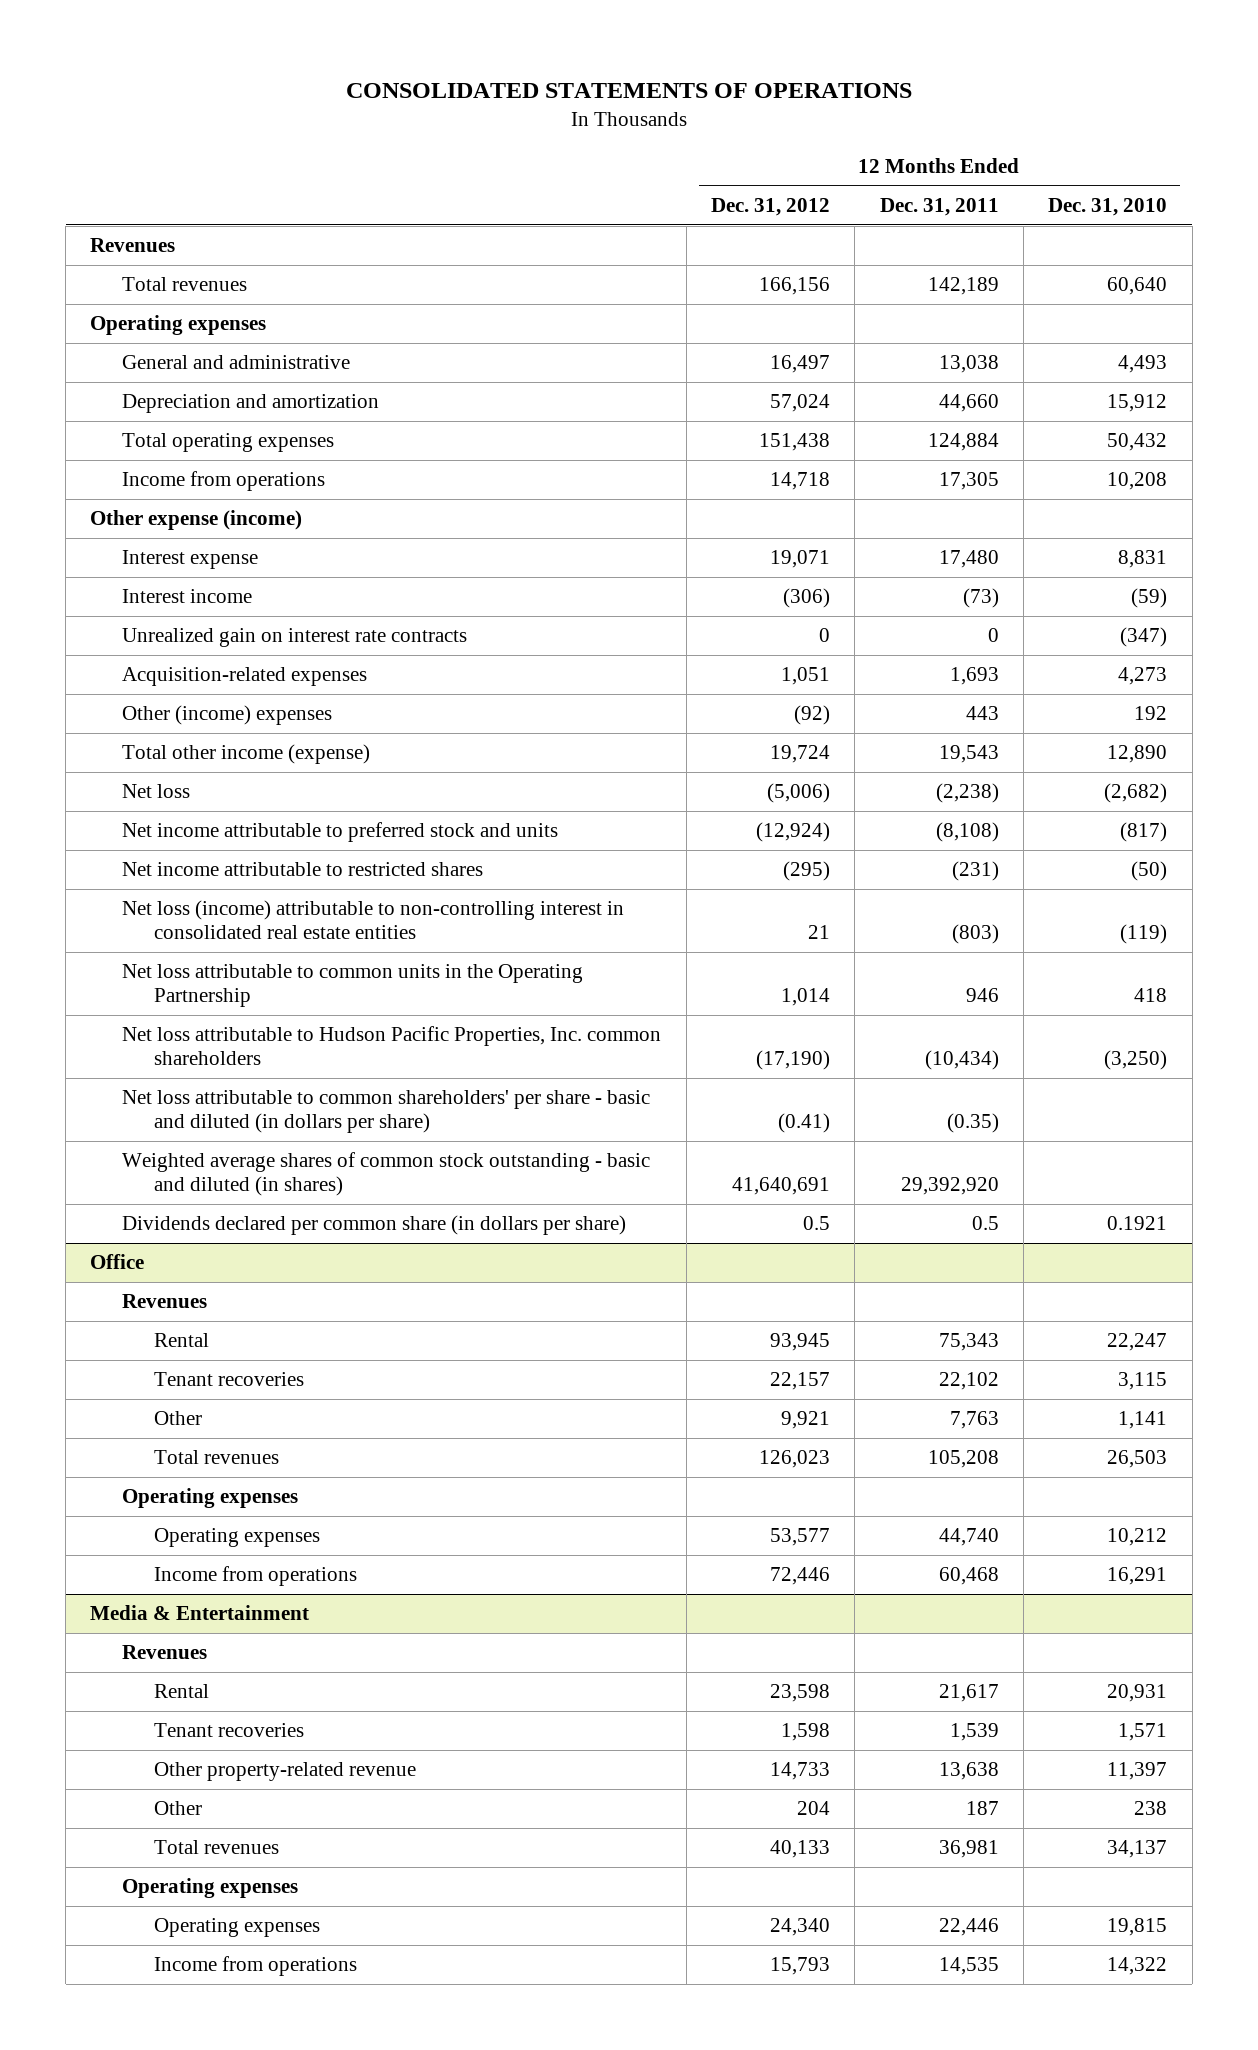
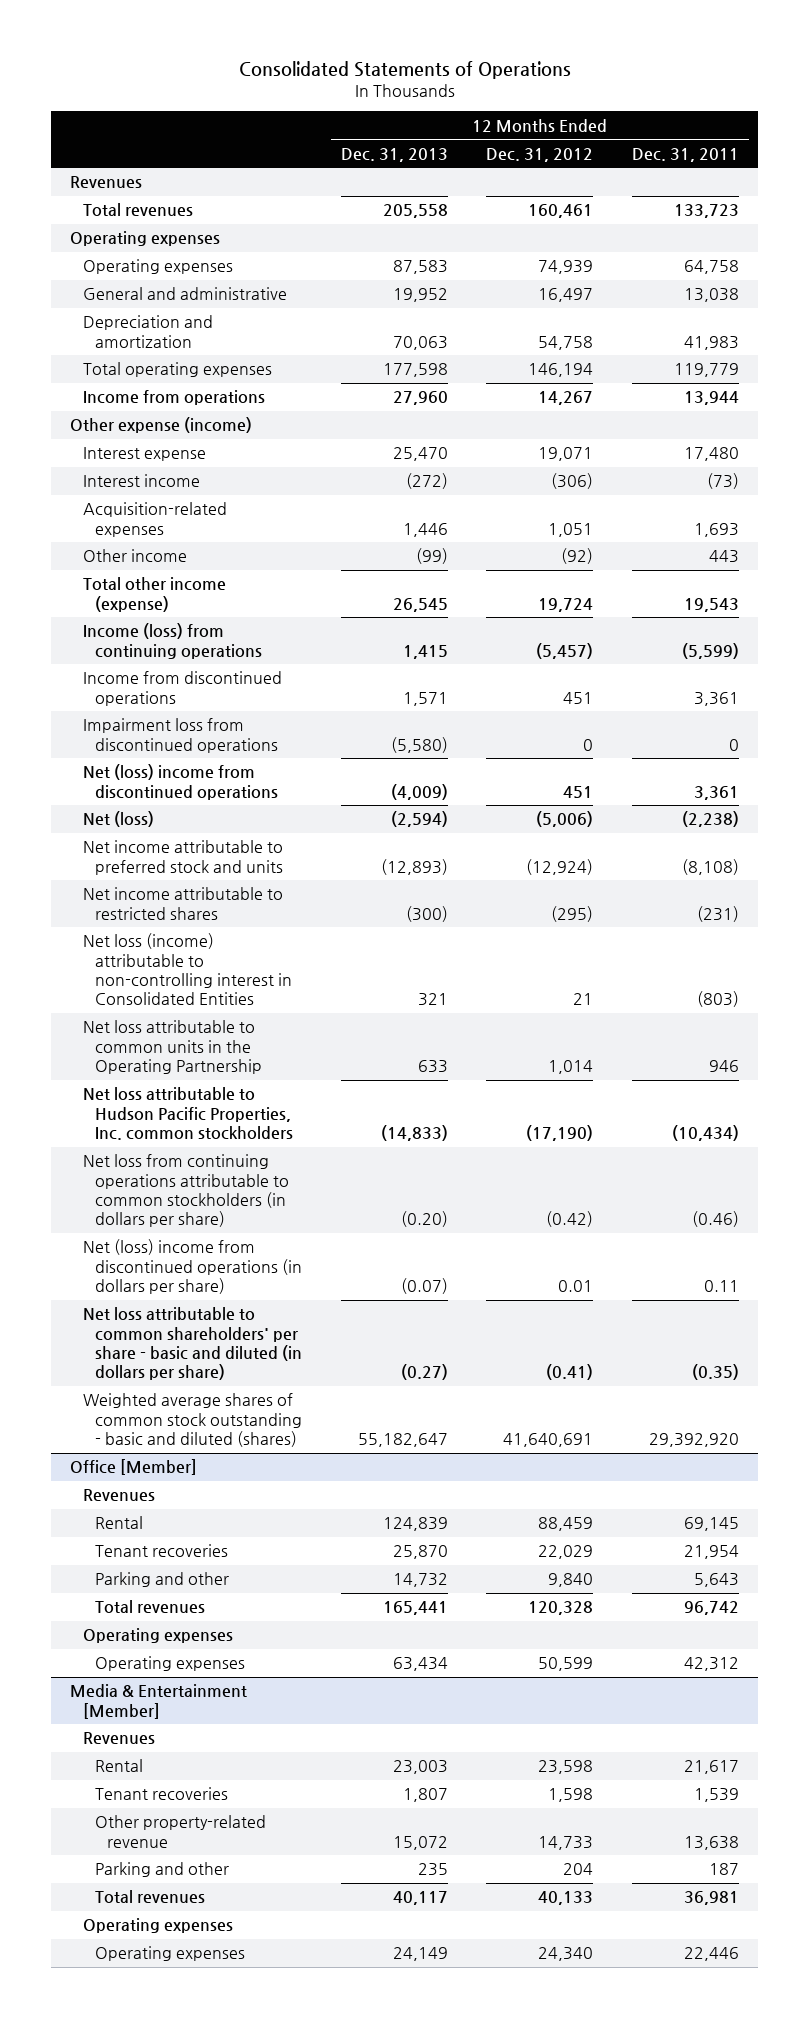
- CONSOLIDATED STATEMENTS OF OPERATIONS
+ Consolidated Statements of Operations
- | 12 Months Ended Dec. 31, 2012 | 12 Months Ended Dec. 31, 2011 | 12 Months Ended Dec. 31, 2010
+ | 12 Months Ended Dec. 31, 2013 | 12 Months Ended Dec. 31, 2012 | 12 Months Ended Dec. 31, 2011
- Total revenues | 166,156 | 142,189 | 60,640
+ Total revenues | 205,558 | 160,461 | 133,723
+ Operating expenses | 87,583 | 74,939 | 64,758
- Depreciation and amortization | 57,024 | 44,660 | 15,912
- Total operating expenses | 151,438 | 124,884 | 50,432
- Income from operations | 14,718 | 17,305 | 10,208
+ Depreciation and amortization | 70,063 | 54,758 | 41,983
+ Total operating expenses | 177,598 | 146,194 | 119,779
+ Income from operations | 27,960 | 14,267 | 13,944
- Unrealized gain on interest rate contracts | 0 | 0 | (347)
- Other (income) expenses | (92) | 443 | 192
+ Other income | (99) | (92) | 443
- Net loss | (5,006) | (2,238) | (2,682)
+ Income (loss) from continuing operations | 1,415 | (5,457) | (5,599)
+ Income from discontinued operations | 1,571 | 451 | 3,361
+ Impairment loss from discontinued operations | (5,580) | 0 | 0
+ Net (loss) income from discontinued operations | (4,009) | 451 | 3,361
+ Net (loss) | (2,594) | (5,006) | (2,238)
- Net loss (income) attributable to non-controlling interest in consolidated real estate entities | 21 | (803) | (119)
+ Net loss (income) attributable to non-controlling interest in Consolidated Entities | 321 | 21 | (803)
- Net loss attributable to Hudson Pacific Properties, Inc. common shareholders | (17,190) | (10,434) | (3,250)
+ Net loss attributable to Hudson Pacific Properties, Inc. common stockholders | (14,833) | (17,190) | (10,434)
+ Net loss from continuing operations attributable to common stockholders (in dollars per share) | (0.20) | (0.42) | (0.46)
+ Net (loss) income from discontinued operations (in dollars per share) | (0.07) | 0.01 | 0.11
- Weighted average shares of common stock outstanding - basic and diluted (in shares) | 41,640,691 | 29,392,920 |
- Dividends declared per common share (in dollars per share) | 0.5 | 0.5 | 0.1921
- Office
+ Weighted average shares of common stock outstanding - basic and diluted (shares) | 55,182,647 | 41,640,691 | 29,392,920
+ Office [Member]
- Rental | 93,945 | 75,343 | 22,247
- Tenant recoveries | 22,157 | 22,102 | 3,115
- Other | 9,921 | 7,763 | 1,141
- Total revenues | 126,023 | 105,208 | 26,503
+ Rental | 124,839 | 88,459 | 69,145
+ Tenant recoveries | 25,870 | 22,029 | 21,954
+ Parking and other | 14,732 | 9,840 | 5,643
+ Total revenues | 165,441 | 120,328 | 96,742
- Operating expenses | 53,577 | 44,740 | 10,212
- Income from operations | 72,446 | 60,468 | 16,291
- Media & Entertainment
+ Operating expenses | 63,434 | 50,599 | 42,312
+ Media & Entertainment [Member]
- Other | 204 | 187 | 238
+ Parking and other | 235 | 204 | 187
- Income from operations | 15,793 | 14,535 | 14,322

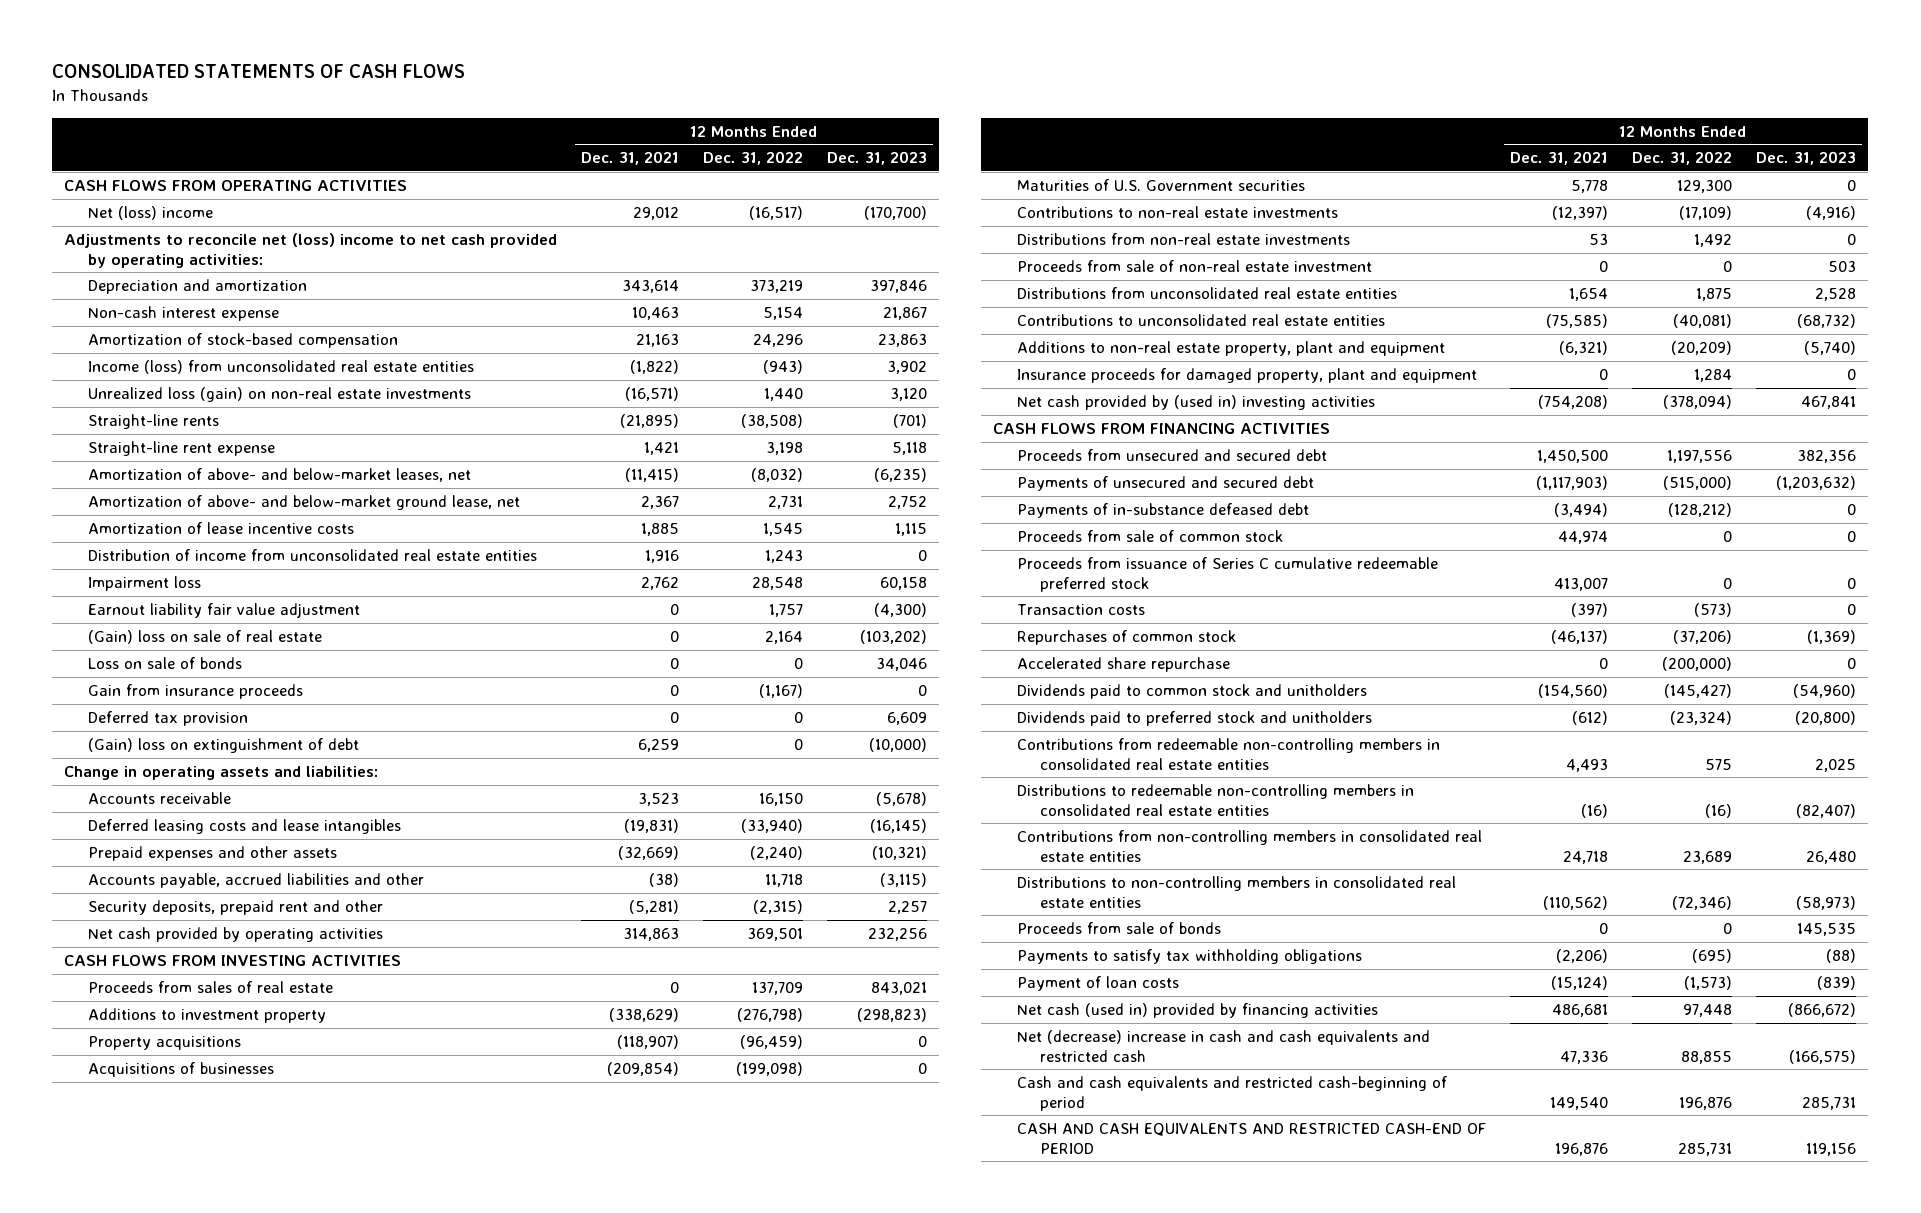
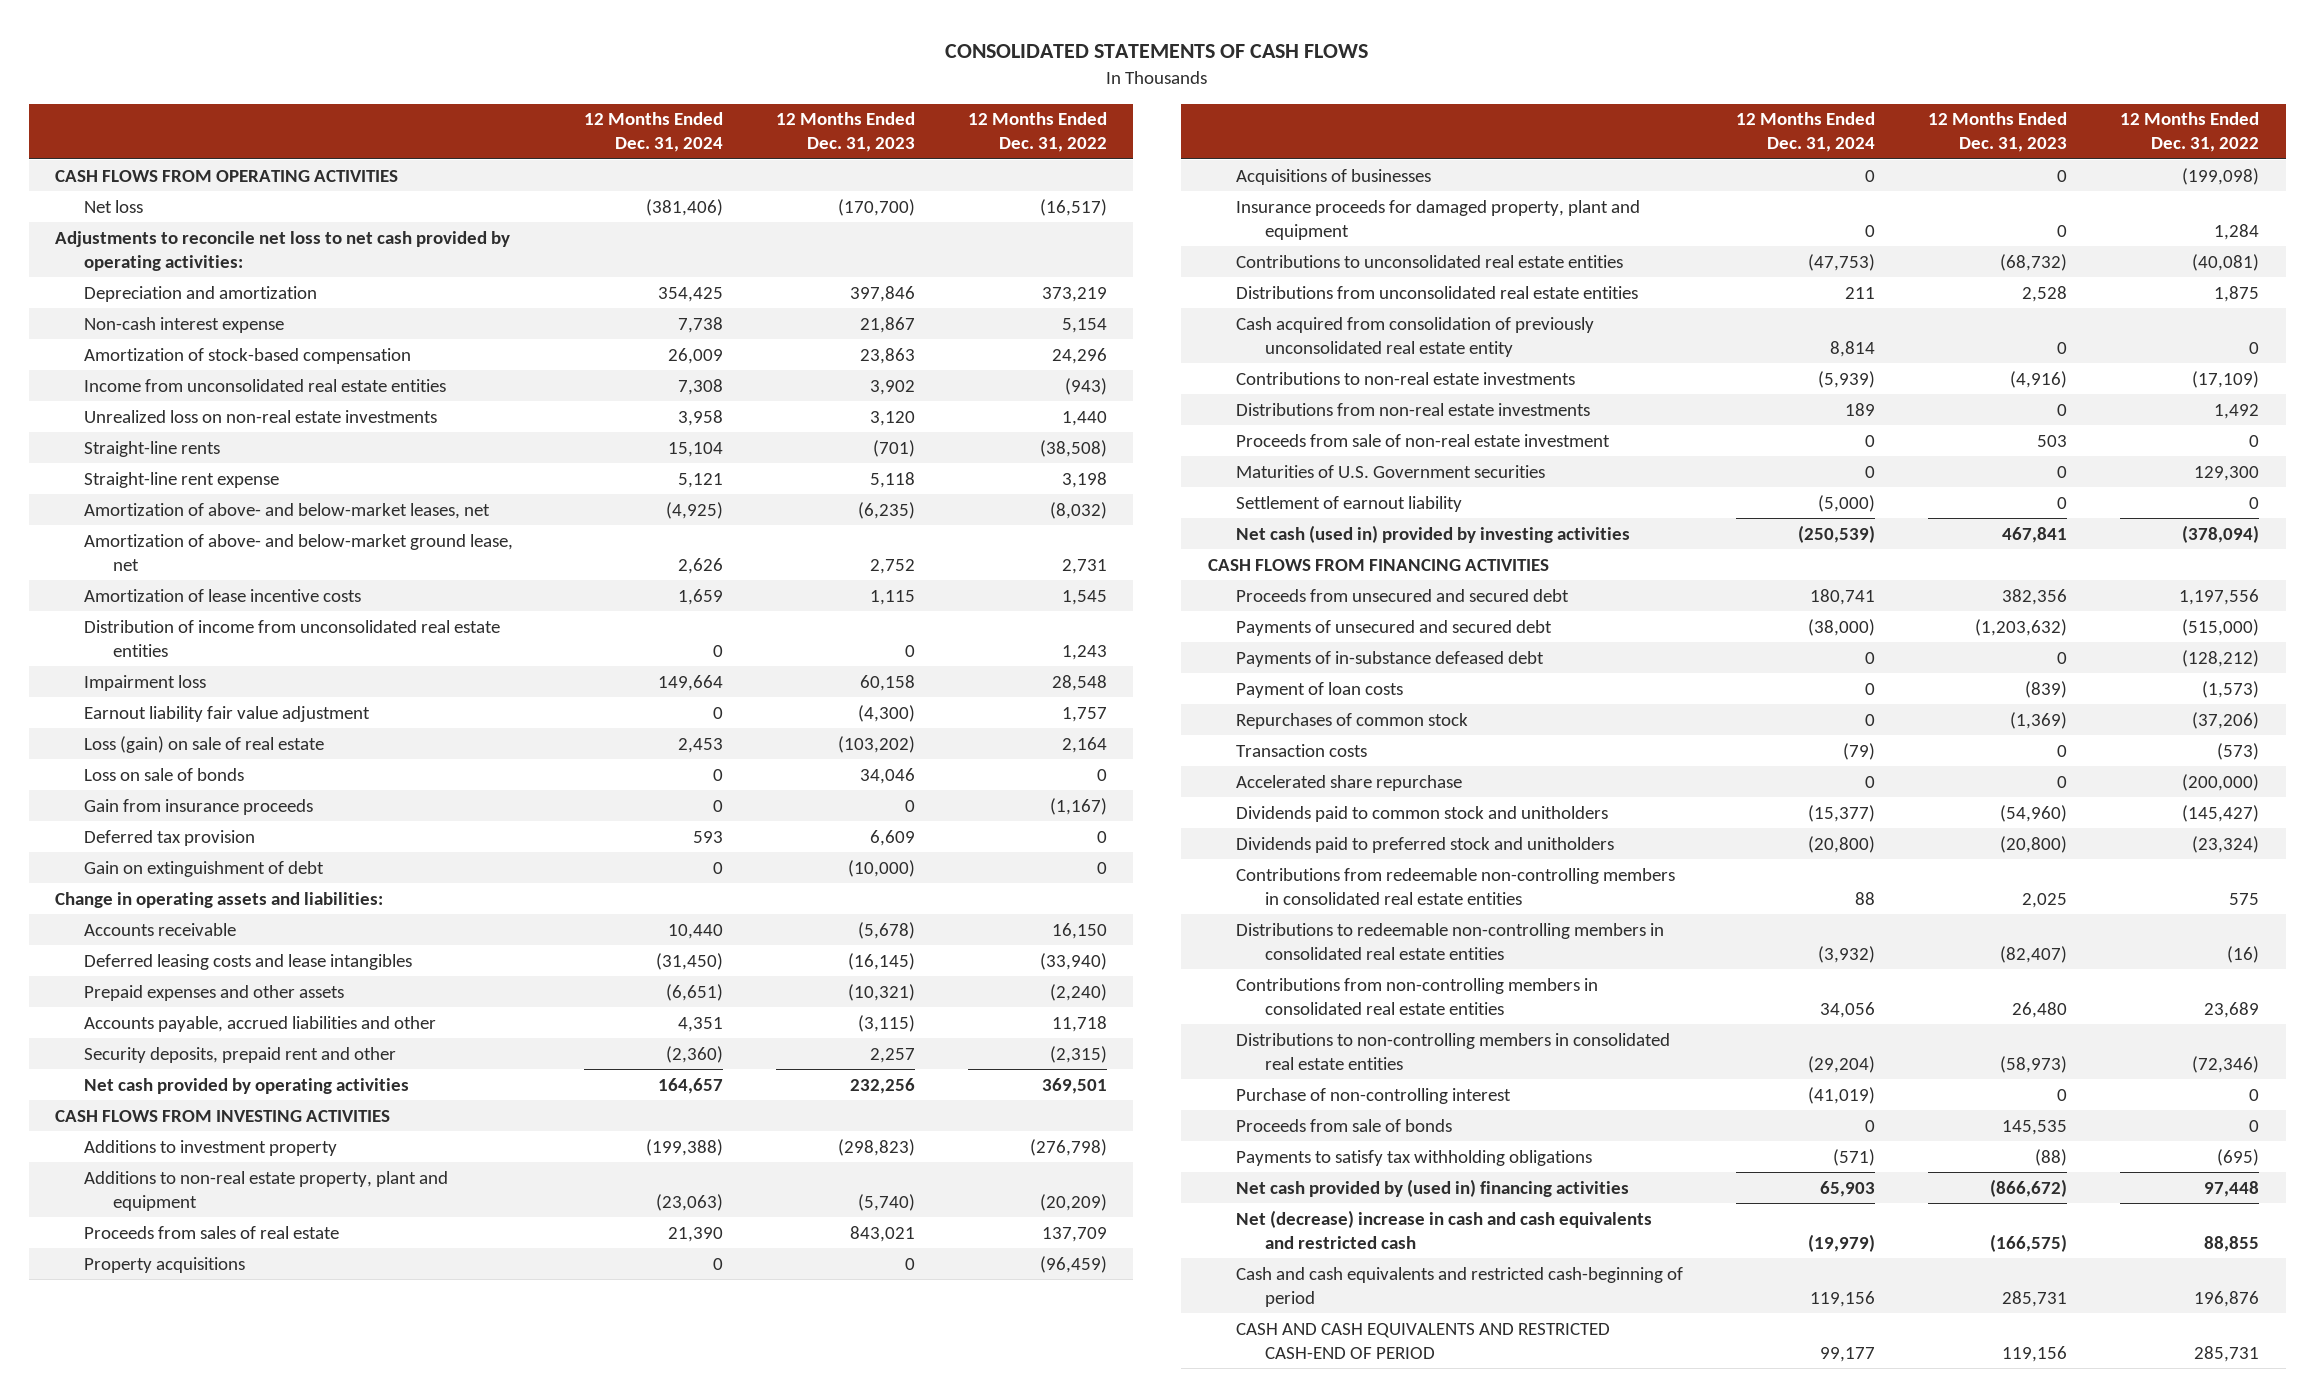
- | 12 Months Ended Dec. 31, 2021 | 12 Months Ended Dec. 31, 2022 | 12 Months Ended Dec. 31, 2023
+ | 12 Months Ended Dec. 31, 2024 | 12 Months Ended Dec. 31, 2023 | 12 Months Ended Dec. 31, 2022
- Net (loss) income | 29,012 | (16,517) | (170,700)
- Adjustments to reconcile net (loss) income to net cash provided by operating activities:
+ Net loss | (381,406) | (170,700) | (16,517)
+ Adjustments to reconcile net loss to net cash provided by operating activities:
- Income (loss) from unconsolidated real estate entities | (1,822) | (943) | 3,902
- Unrealized loss (gain) on non-real estate investments | (16,571) | 1,440 | 3,120
+ Income from unconsolidated real estate entities | 7,308 | 3,902 | (943)
+ Unrealized loss on non-real estate investments | 3,958 | 3,120 | 1,440
- (Gain) loss on sale of real estate | 0 | 2,164 | (103,202)
+ Loss (gain) on sale of real estate | 2,453 | (103,202) | 2,164
- (Gain) loss on extinguishment of debt | 6,259 | 0 | (10,000)
+ Gain on extinguishment of debt | 0 | (10,000) | 0
moved up: Additions to non-real estate property, plant and equipment | (23,063) | (5,740) | (20,209)
moved down: Proceeds from sales of real estate | 21,390 | 843,021 | 137,709
moved up: Insurance proceeds for damaged property, plant and equipment | 0 | 0 | 1,284
moved up: Contributions to unconsolidated real estate entities | (47,753) | (68,732) | (40,081)
moved up: Distributions from unconsolidated real estate entities | 211 | 2,528 | 1,875
+ Cash acquired from consolidation of previously unconsolidated real estate entity | 8,814 | 0 | 0
- Net cash provided by (used in) investing activities | (754,208) | (378,094) | 467,841
moved down: Maturities of U.S. Government securities | 0 | 0 | 129,300
+ Settlement of earnout liability | (5,000) | 0 | 0
+ Net cash (used in) provided by investing activities | (250,539) | 467,841 | (378,094)
- Proceeds from sale of common stock | 44,974 | 0 | 0
- Proceeds from issuance of Series C cumulative redeemable preferred stock | 413,007 | 0 | 0
moved up: Payment of loan costs | 0 | (839) | (1,573)
moved down: Transaction costs | (79) | 0 | (573)
+ Purchase of non-controlling interest | (41,019) | 0 | 0
- Net cash (used in) provided by financing activities | 486,681 | 97,448 | (866,672)
+ Net cash provided by (used in) financing activities | 65,903 | (866,672) | 97,448

